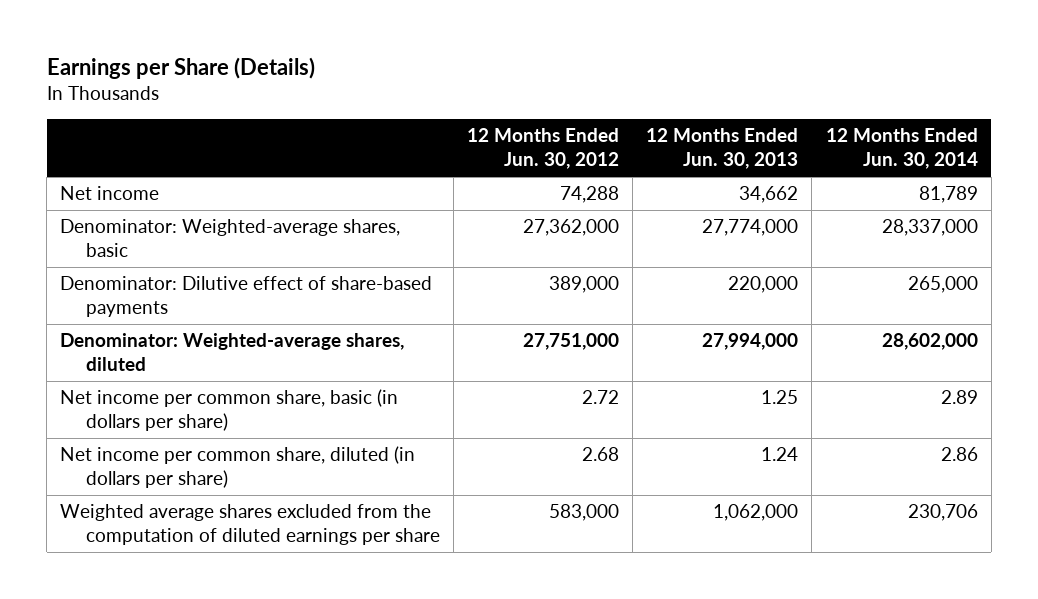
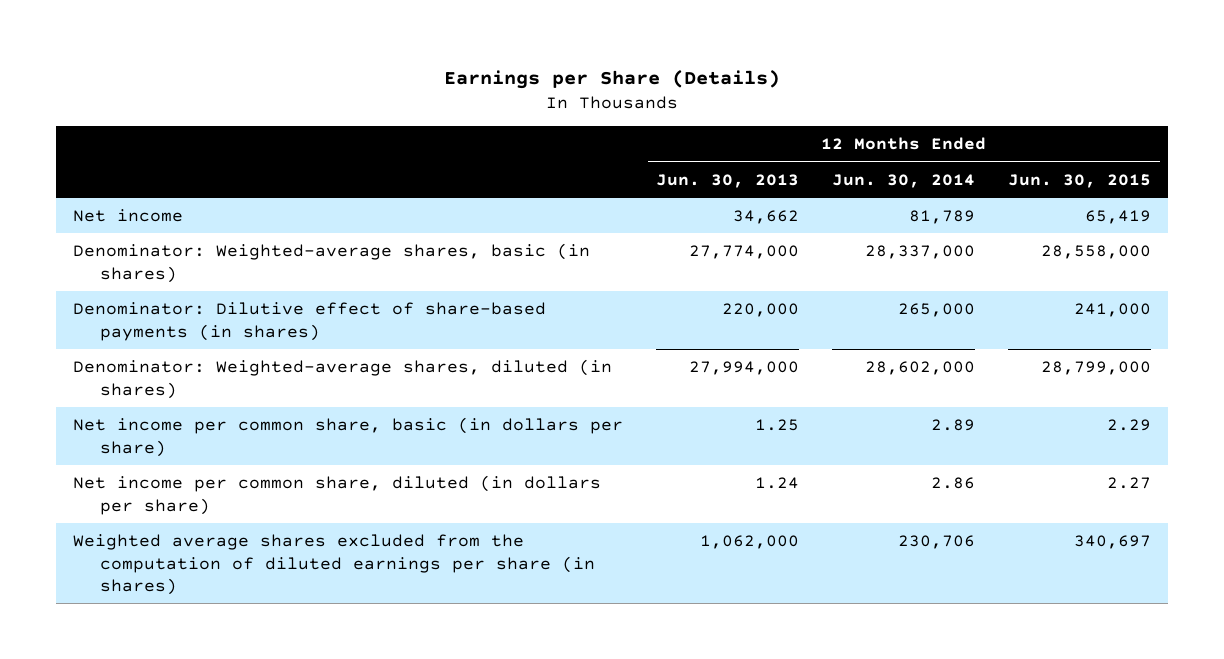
- | 12 Months Ended Jun. 30, 2012 | 12 Months Ended Jun. 30, 2013 | 12 Months Ended Jun. 30, 2014
+ | 12 Months Ended Jun. 30, 2013 | 12 Months Ended Jun. 30, 2014 | 12 Months Ended Jun. 30, 2015
- Denominator: Weighted-average shares, basic | 27,362,000 | 27,774,000 | 28,337,000
- Denominator: Dilutive effect of share-based payments | 389,000 | 220,000 | 265,000
- Denominator: Weighted-average shares, diluted | 27,751,000 | 27,994,000 | 28,602,000
+ Denominator: Weighted-average shares, basic (in shares) | 27,774,000 | 28,337,000 | 28,558,000
+ Denominator: Dilutive effect of share-based payments (in shares) | 220,000 | 265,000 | 241,000
+ Denominator: Weighted-average shares, diluted (in shares) | 27,994,000 | 28,602,000 | 28,799,000
- Weighted average shares excluded from the computation of diluted earnings per share | 583,000 | 1,062,000 | 230,706
+ Weighted average shares excluded from the computation of diluted earnings per share (in shares) | 1,062,000 | 230,706 | 340,697

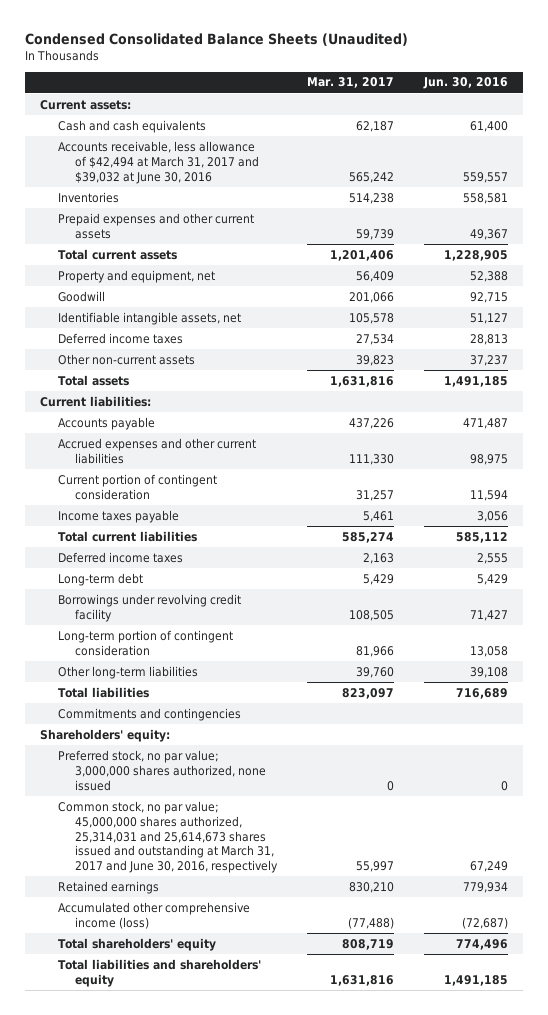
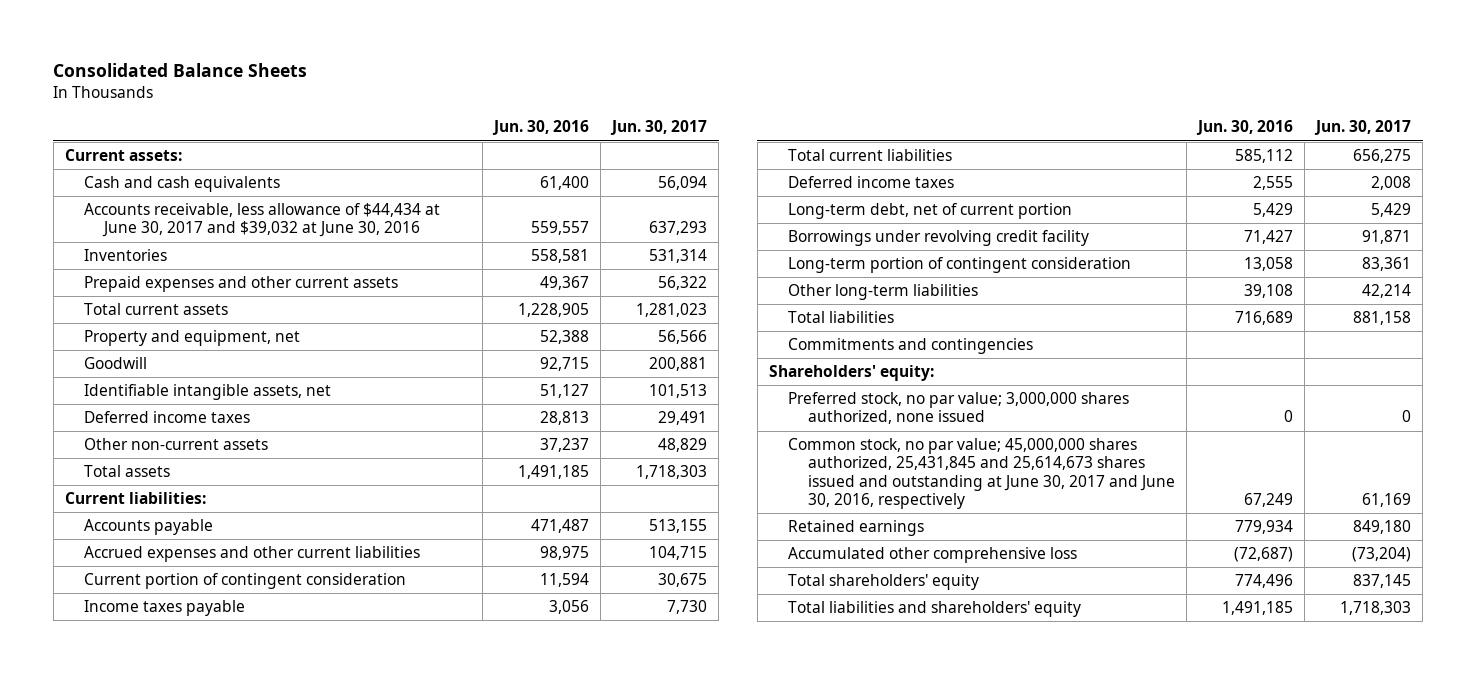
- Condensed Consolidated Balance Sheets (Unaudited)
+ Consolidated Balance Sheets
- | Mar. 31, 2017 | Jun. 30, 2016
+ | Jun. 30, 2016 | Jun. 30, 2017
- Accounts receivable, less allowance of $42,494 at March 31, 2017 and $39,032 at June 30, 2016 | 565,242 | 559,557
+ Accounts receivable, less allowance of $44,434 at June 30, 2017 and $39,032 at June 30, 2016 | 559,557 | 637,293
- Long-term debt | 5,429 | 5,429
+ Long-term debt, net of current portion | 5,429 | 5,429
- Common stock, no par value; 45,000,000 shares authorized, 25,314,031 and 25,614,673 shares issued and outstanding at March 31, 2017 and June 30, 2016, respectively | 55,997 | 67,249
+ Common stock, no par value; 45,000,000 shares authorized, 25,431,845 and 25,614,673 shares issued and outstanding at June 30, 2017 and June 30, 2016, respectively | 67,249 | 61,169
- Accumulated other comprehensive income (loss) | (77,488) | (72,687)
+ Accumulated other comprehensive loss | (72,687) | (73,204)

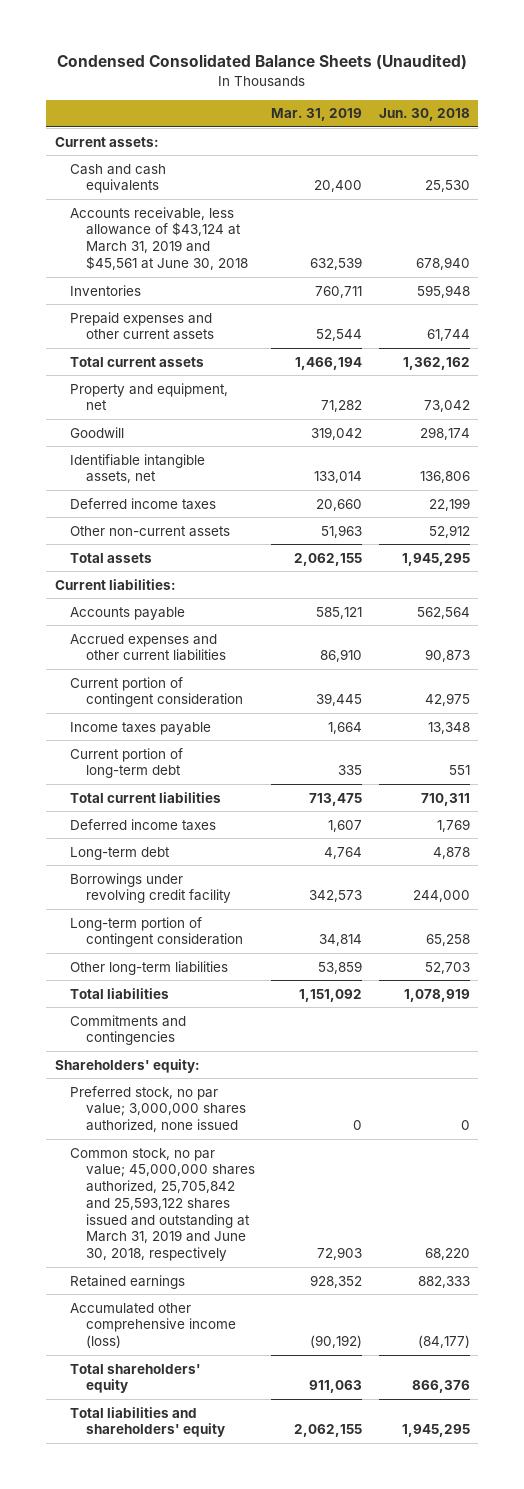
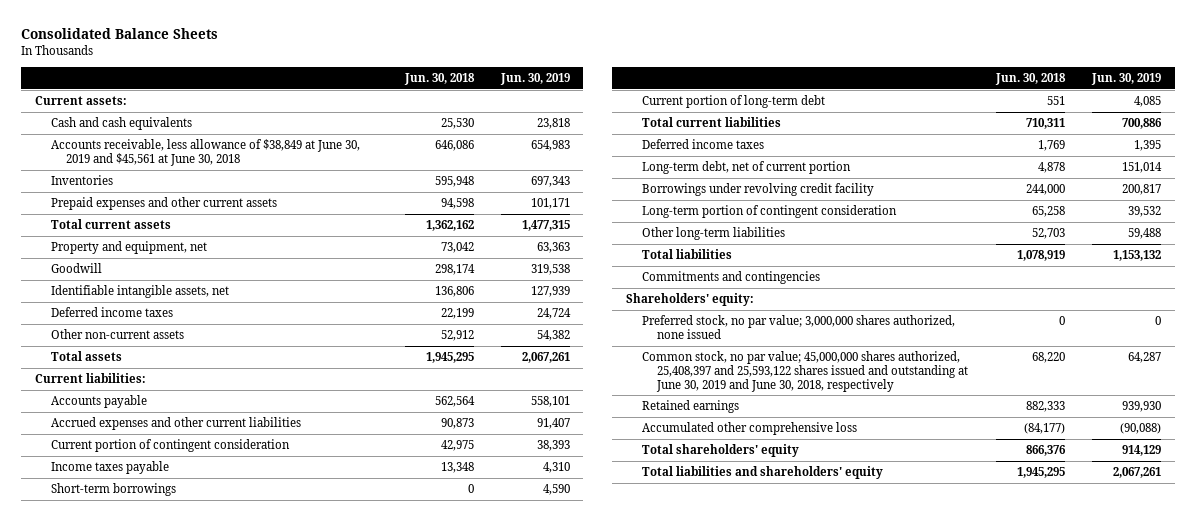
- Condensed Consolidated Balance Sheets (Unaudited)
+ Consolidated Balance Sheets
- | Mar. 31, 2019 | Jun. 30, 2018
+ | Jun. 30, 2018 | Jun. 30, 2019
- Accounts receivable, less allowance of $43,124 at March 31, 2019 and $45,561 at June 30, 2018 | 632,539 | 678,940
+ Accounts receivable, less allowance of $38,849 at June 30, 2019 and $45,561 at June 30, 2018 | 646,086 | 654,983
- Prepaid expenses and other current assets | 52,544 | 61,744
+ Prepaid expenses and other current assets | 94,598 | 101,171
+ Short-term borrowings | 0 | 4,590
- Long-term debt | 4,764 | 4,878
+ Long-term debt, net of current portion | 4,878 | 151,014
- Common stock, no par value; 45,000,000 shares authorized, 25,705,842 and 25,593,122 shares issued and outstanding at March 31, 2019 and June 30, 2018, respectively | 72,903 | 68,220
+ Common stock, no par value; 45,000,000 shares authorized, 25,408,397 and 25,593,122 shares issued and outstanding at June 30, 2019 and June 30, 2018, respectively | 68,220 | 64,287
- Accumulated other comprehensive income (loss) | (90,192) | (84,177)
+ Accumulated other comprehensive loss | (84,177) | (90,088)

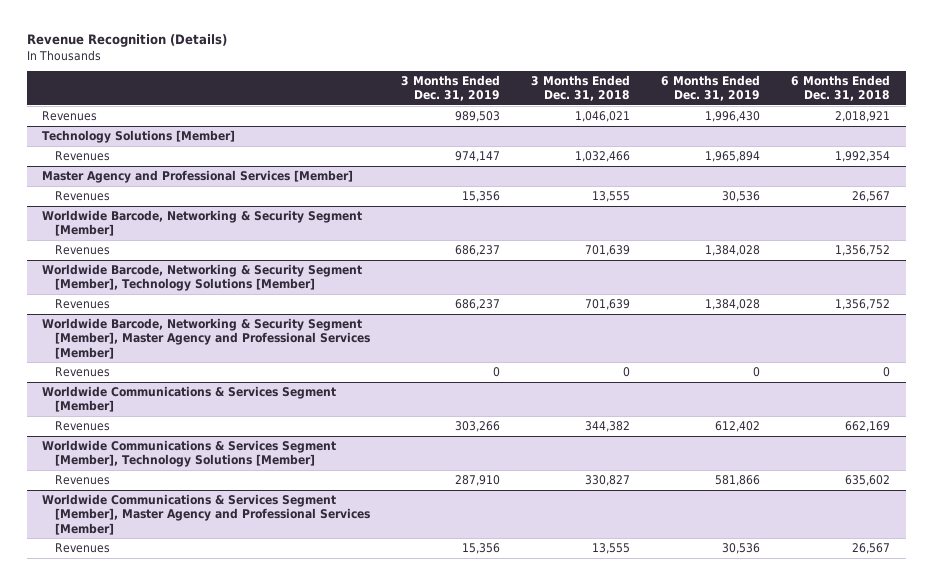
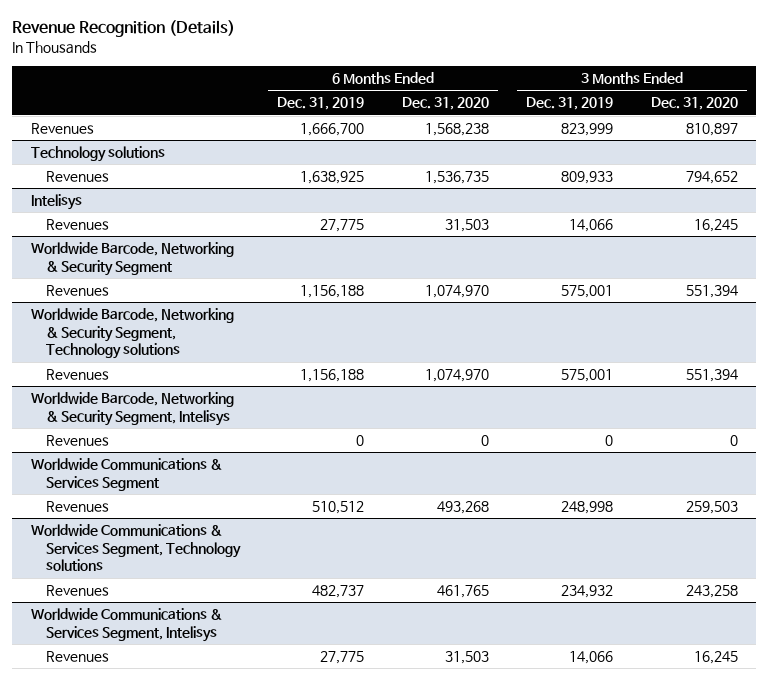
- | 3 Months Ended Dec. 31, 2019 | 3 Months Ended Dec. 31, 2018 | 6 Months Ended Dec. 31, 2019 | 6 Months Ended Dec. 31, 2018
+ | 6 Months Ended Dec. 31, 2019 | 6 Months Ended Dec. 31, 2020 | 3 Months Ended Dec. 31, 2019 | 3 Months Ended Dec. 31, 2020
- Revenues | 989,503 | 1,046,021 | 1,996,430 | 2,018,921
- Technology Solutions [Member]
- Revenues | 974,147 | 1,032,466 | 1,965,894 | 1,992,354
- Master Agency and Professional Services [Member]
- Revenues | 15,356 | 13,555 | 30,536 | 26,567
- Worldwide Barcode, Networking & Security Segment [Member]
- Revenues | 686,237 | 701,639 | 1,384,028 | 1,356,752
- Worldwide Barcode, Networking & Security Segment [Member], Technology Solutions [Member]
- Revenues | 686,237 | 701,639 | 1,384,028 | 1,356,752
- Worldwide Barcode, Networking & Security Segment [Member], Master Agency and Professional Services [Member]
+ Revenues | 1,666,700 | 1,568,238 | 823,999 | 810,897
+ Technology solutions
+ Revenues | 1,638,925 | 1,536,735 | 809,933 | 794,652
+ Intelisys
+ Revenues | 27,775 | 31,503 | 14,066 | 16,245
+ Worldwide Barcode, Networking & Security Segment
+ Revenues | 1,156,188 | 1,074,970 | 575,001 | 551,394
+ Worldwide Barcode, Networking & Security Segment, Technology solutions
+ Revenues | 1,156,188 | 1,074,970 | 575,001 | 551,394
+ Worldwide Barcode, Networking & Security Segment, Intelisys
- Worldwide Communications & Services Segment [Member]
- Revenues | 303,266 | 344,382 | 612,402 | 662,169
- Worldwide Communications & Services Segment [Member], Technology Solutions [Member]
- Revenues | 287,910 | 330,827 | 581,866 | 635,602
- Worldwide Communications & Services Segment [Member], Master Agency and Professional Services [Member]
- Revenues | 15,356 | 13,555 | 30,536 | 26,567
+ Worldwide Communications & Services Segment
+ Revenues | 510,512 | 493,268 | 248,998 | 259,503
+ Worldwide Communications & Services Segment, Technology solutions
+ Revenues | 482,737 | 461,765 | 234,932 | 243,258
+ Worldwide Communications & Services Segment, Intelisys
+ Revenues | 27,775 | 31,503 | 14,066 | 16,245

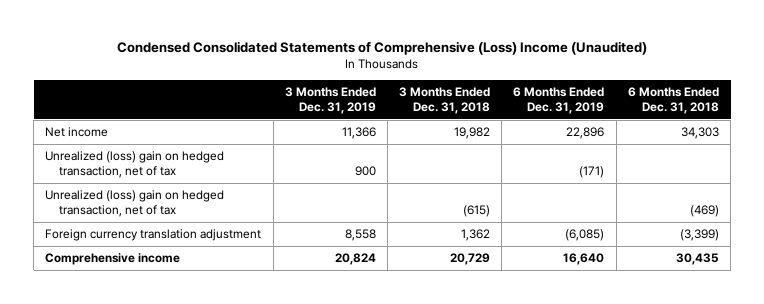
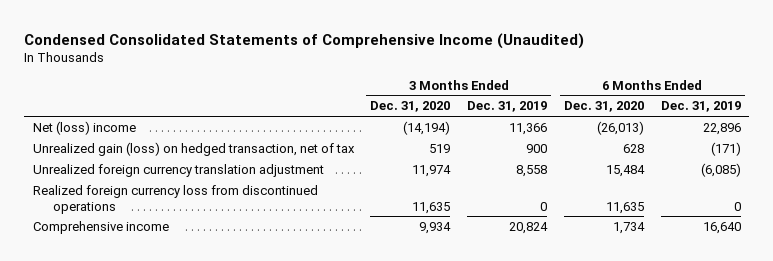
- Condensed Consolidated Statements of Comprehensive (Loss) Income (Unaudited)
+ Condensed Consolidated Statements of Comprehensive Income (Unaudited)
- | 3 Months Ended Dec. 31, 2019 | 3 Months Ended Dec. 31, 2018 | 6 Months Ended Dec. 31, 2019 | 6 Months Ended Dec. 31, 2018
+ | 3 Months Ended Dec. 31, 2020 | 3 Months Ended Dec. 31, 2019 | 6 Months Ended Dec. 31, 2020 | 6 Months Ended Dec. 31, 2019
- Net income | 11,366 | 19,982 | 22,896 | 34,303
- Unrealized (loss) gain on hedged transaction, net of tax | 900 | | (171) |
- Unrealized (loss) gain on hedged transaction, net of tax | | (615) | | (469)
- Foreign currency translation adjustment | 8,558 | 1,362 | (6,085) | (3,399)
+ Net (loss) income | (14,194) | 11,366 | (26,013) | 22,896
+ Unrealized gain (loss) on hedged transaction, net of tax | 519 | 900 | 628 | (171)
+ Unrealized foreign currency translation adjustment | 11,974 | 8,558 | 15,484 | (6,085)
+ Realized foreign currency loss from discontinued operations | 11,635 | 0 | 11,635 | 0

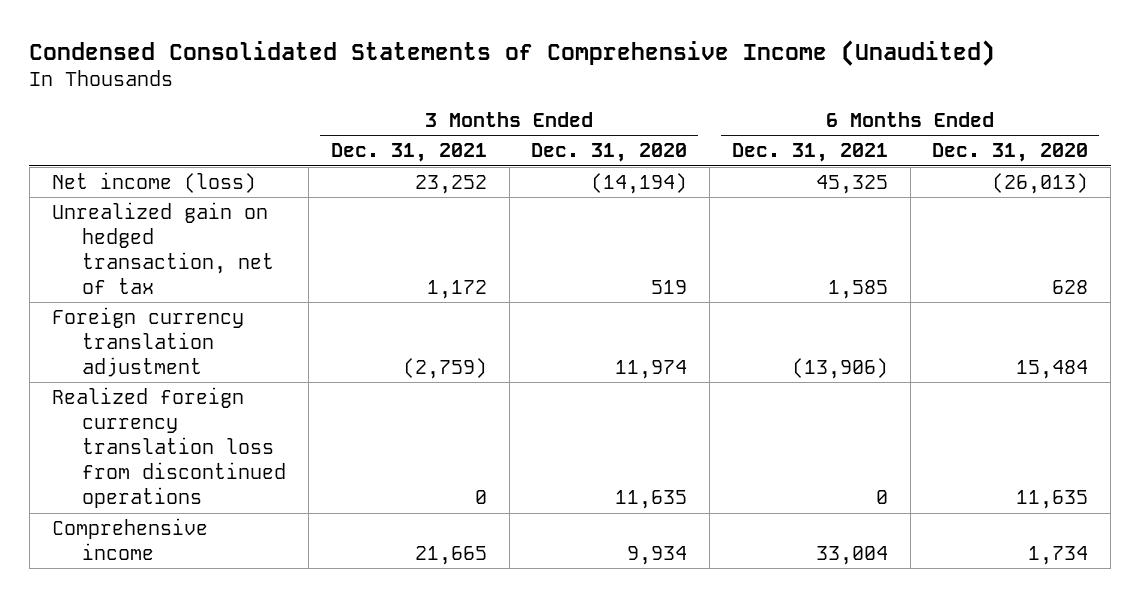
- | 3 Months Ended Dec. 31, 2020 | 3 Months Ended Dec. 31, 2019 | 6 Months Ended Dec. 31, 2020 | 6 Months Ended Dec. 31, 2019
+ | 3 Months Ended Dec. 31, 2021 | 3 Months Ended Dec. 31, 2020 | 6 Months Ended Dec. 31, 2021 | 6 Months Ended Dec. 31, 2020
- Net (loss) income | (14,194) | 11,366 | (26,013) | 22,896
- Unrealized gain (loss) on hedged transaction, net of tax | 519 | 900 | 628 | (171)
- Unrealized foreign currency translation adjustment | 11,974 | 8,558 | 15,484 | (6,085)
- Realized foreign currency loss from discontinued operations | 11,635 | 0 | 11,635 | 0
+ Net income (loss) | 23,252 | (14,194) | 45,325 | (26,013)
+ Unrealized gain on hedged transaction, net of tax | 1,172 | 519 | 1,585 | 628
+ Foreign currency translation adjustment | (2,759) | 11,974 | (13,906) | 15,484
+ Realized foreign currency translation loss from discontinued operations | 0 | 11,635 | 0 | 11,635

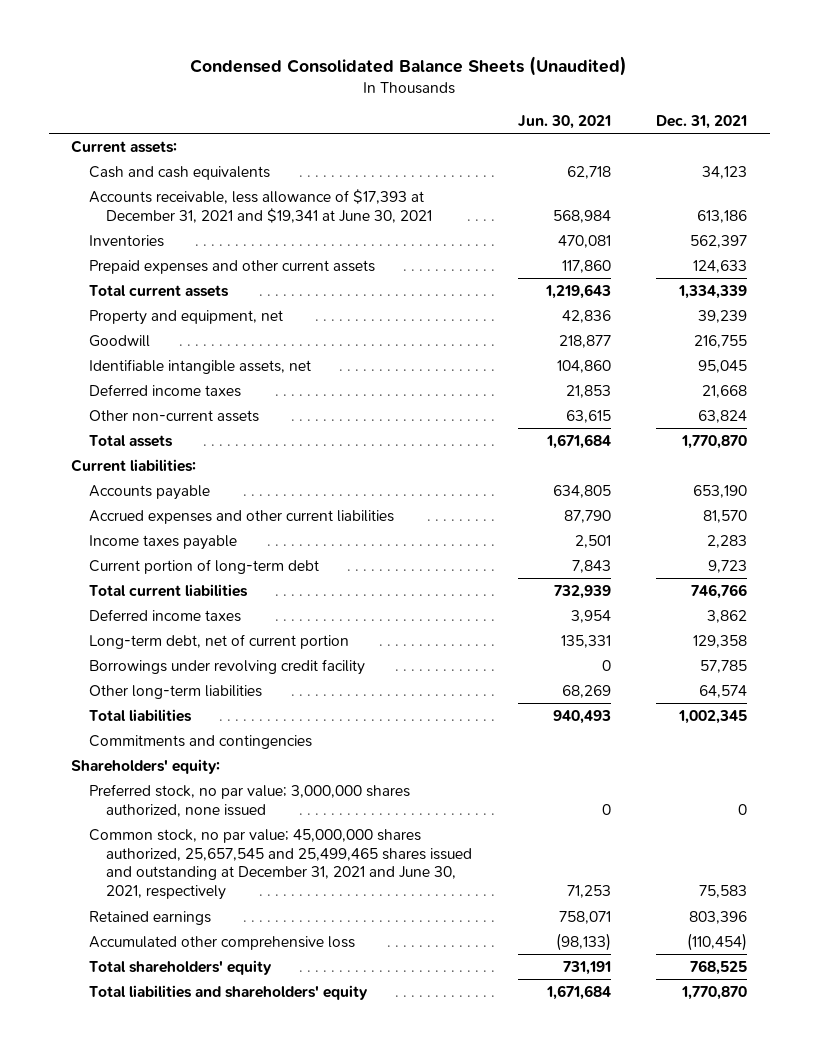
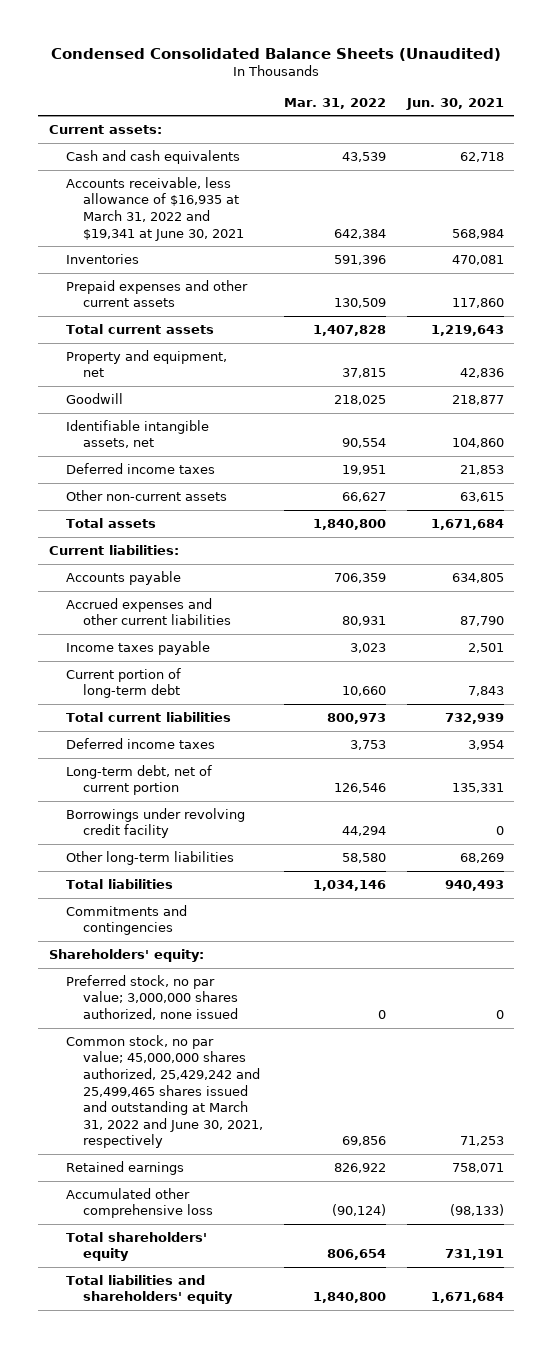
- | Jun. 30, 2021 | Dec. 31, 2021
+ | Mar. 31, 2022 | Jun. 30, 2021
- Accounts receivable, less allowance of $17,393 at December 31, 2021 and $19,341 at June 30, 2021 | 568,984 | 613,186
+ Accounts receivable, less allowance of $16,935 at March 31, 2022 and $19,341 at June 30, 2021 | 642,384 | 568,984
- Common stock, no par value; 45,000,000 shares authorized, 25,657,545 and 25,499,465 shares issued and outstanding at December 31, 2021 and June 30, 2021, respectively | 71,253 | 75,583
+ Common stock, no par value; 45,000,000 shares authorized, 25,429,242 and 25,499,465 shares issued and outstanding at March 31, 2022 and June 30, 2021, respectively | 69,856 | 71,253

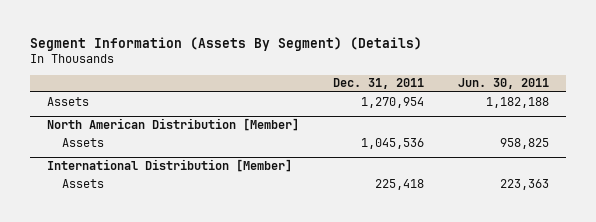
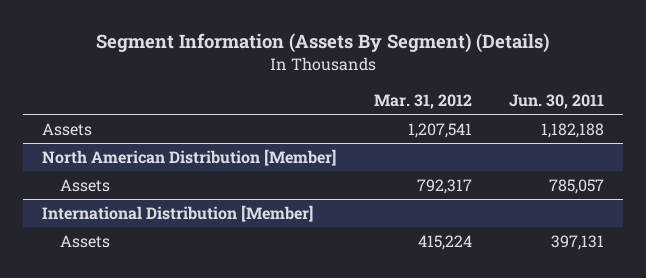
- | Dec. 31, 2011 | Jun. 30, 2011
+ | Mar. 31, 2012 | Jun. 30, 2011
@ North American Distribution [Member]
- Assets | 1,045,536 | 958,825
+ Assets | 792,317 | 785,057
@ International Distribution [Member]
- Assets | 225,418 | 223,363
+ Assets | 415,224 | 397,131

